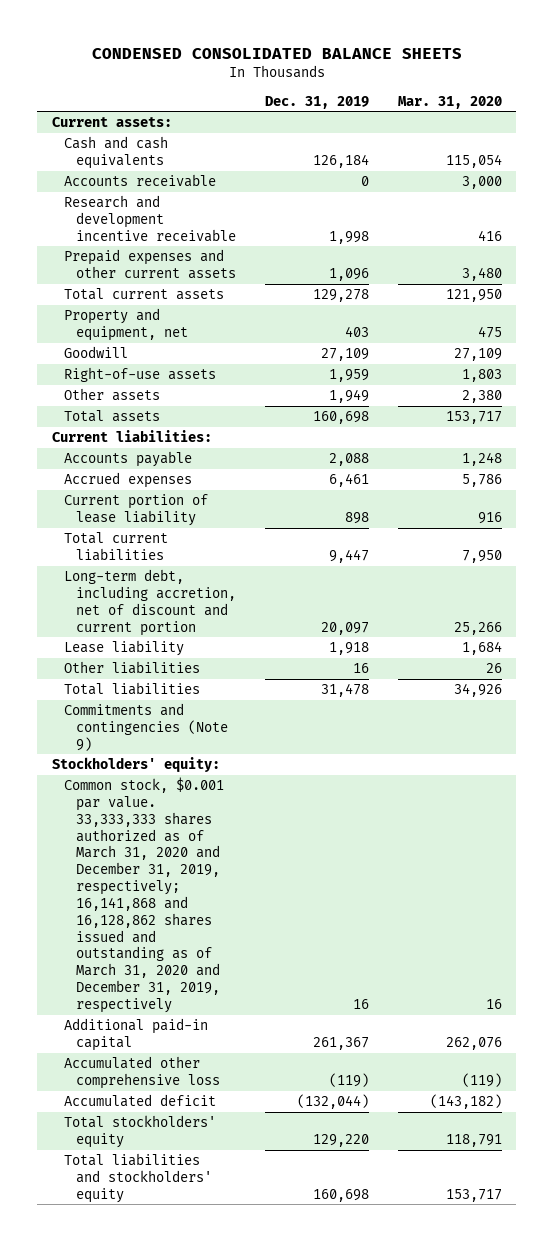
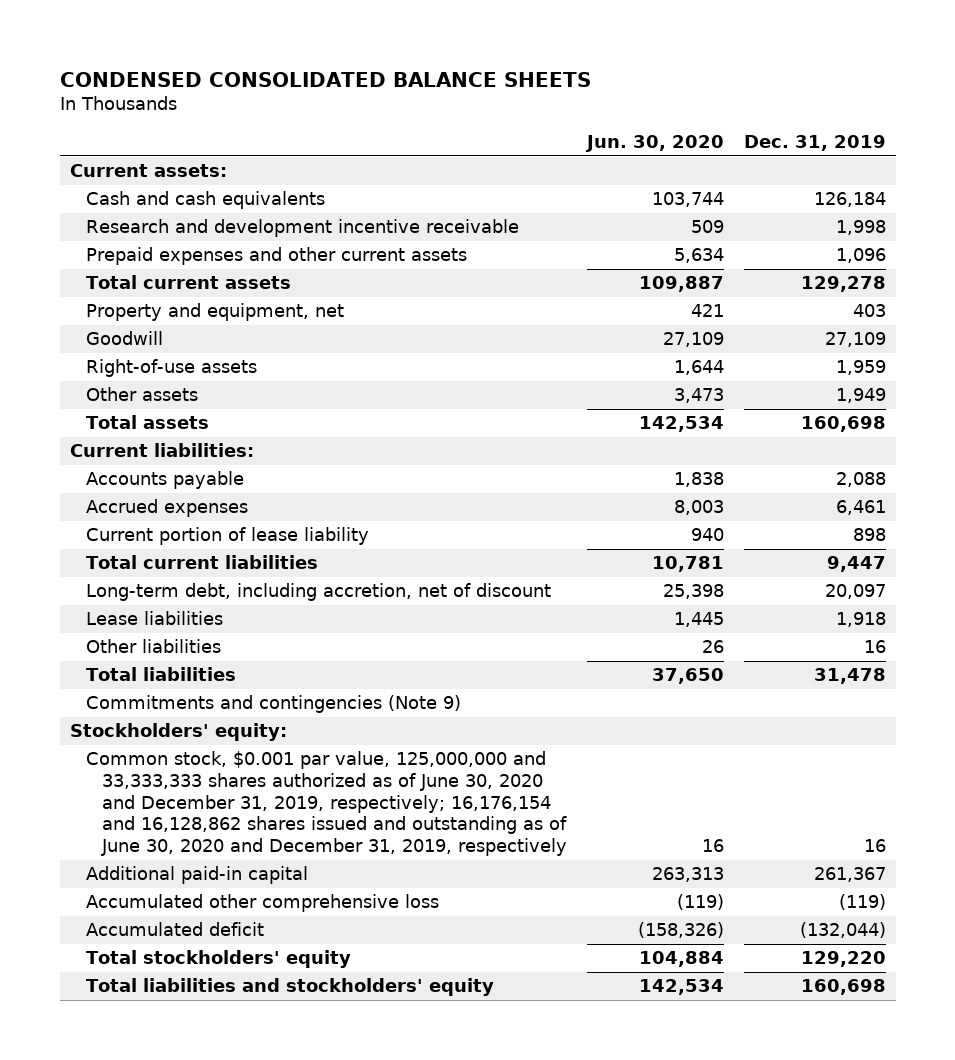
- | Dec. 31, 2019 | Mar. 31, 2020
+ | Jun. 30, 2020 | Dec. 31, 2019
- Accounts receivable | 0 | 3,000
- Long-term debt, including accretion, net of discount and current portion | 20,097 | 25,266
- Lease liability | 1,918 | 1,684
+ Long-term debt, including accretion, net of discount | 25,398 | 20,097
+ Lease liabilities | 1,445 | 1,918
- Common stock, $0.001 par value. 33,333,333 shares authorized as of March 31, 2020 and December 31, 2019, respectively; 16,141,868 and 16,128,862 shares issued and outstanding as of March 31, 2020 and December 31, 2019, respectively | 16 | 16
+ Common stock, $0.001 par value, 125,000,000 and 33,333,333 shares authorized as of June 30, 2020 and December 31, 2019, respectively; 16,176,154 and 16,128,862 shares issued and outstanding as of June 30, 2020 and December 31, 2019, respectively | 16 | 16

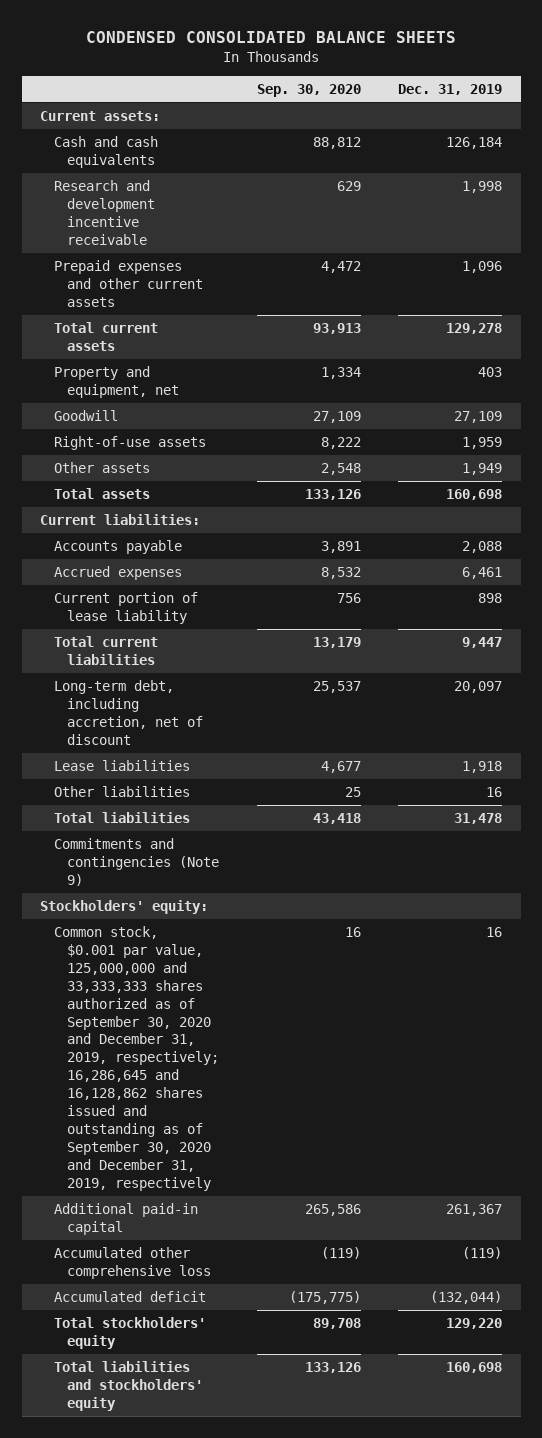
- | Jun. 30, 2020 | Dec. 31, 2019
+ | Sep. 30, 2020 | Dec. 31, 2019
- Common stock, $0.001 par value, 125,000,000 and 33,333,333 shares authorized as of June 30, 2020 and December 31, 2019, respectively; 16,176,154 and 16,128,862 shares issued and outstanding as of June 30, 2020 and December 31, 2019, respectively | 16 | 16
+ Common stock, $0.001 par value, 125,000,000 and 33,333,333 shares authorized as of September 30, 2020 and December 31, 2019, respectively; 16,286,645 and 16,128,862 shares issued and outstanding as of September 30, 2020 and December 31, 2019, respectively | 16 | 16

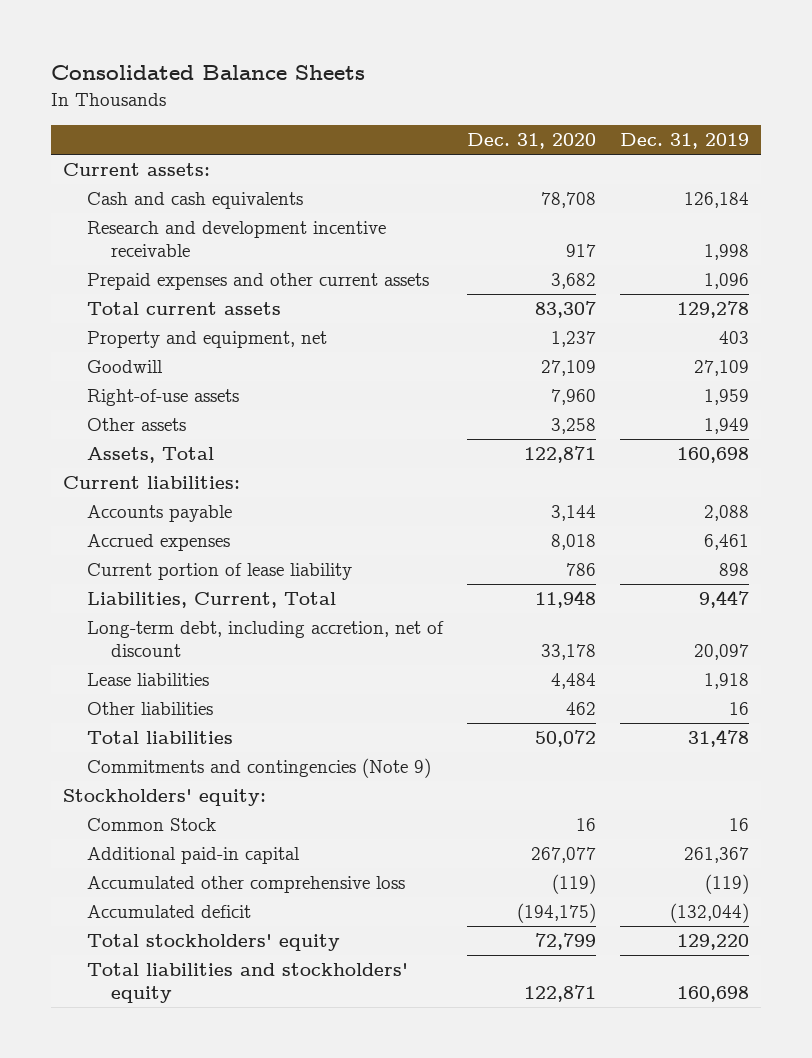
- CONDENSED CONSOLIDATED BALANCE SHEETS
+ Consolidated Balance Sheets
- | Sep. 30, 2020 | Dec. 31, 2019
+ | Dec. 31, 2020 | Dec. 31, 2019
- Total assets | 133,126 | 160,698
+ Assets, Total | 122,871 | 160,698
- Total current liabilities | 13,179 | 9,447
+ Liabilities, Current, Total | 11,948 | 9,447
- Common stock, $0.001 par value, 125,000,000 and 33,333,333 shares authorized as of September 30, 2020 and December 31, 2019, respectively; 16,286,645 and 16,128,862 shares issued and outstanding as of September 30, 2020 and December 31, 2019, respectively | 16 | 16
+ Common Stock | 16 | 16

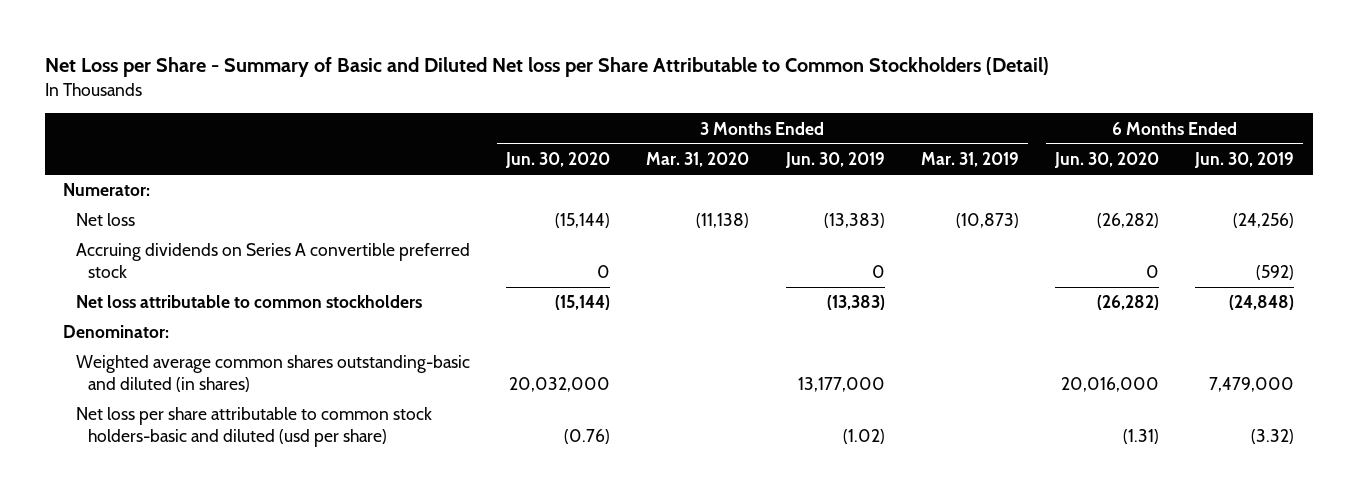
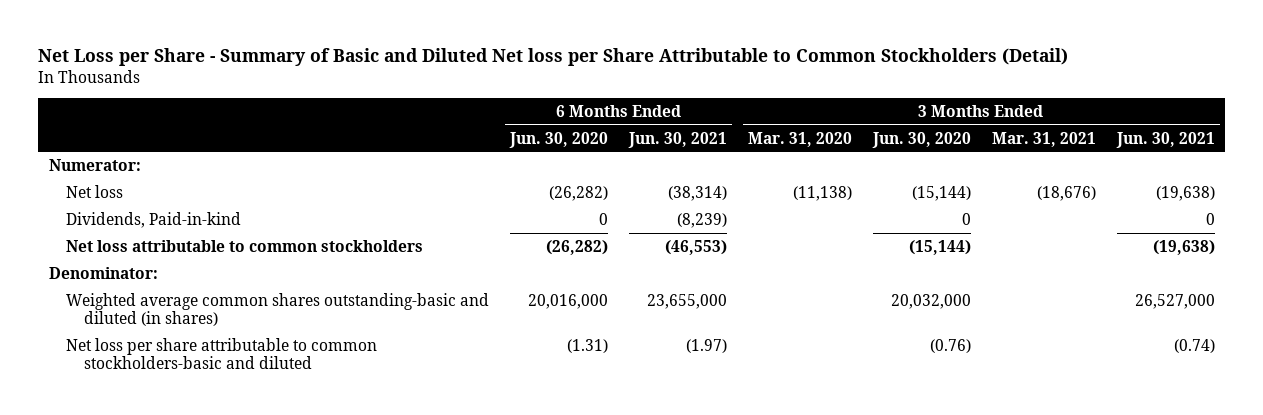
- | 3 Months Ended Jun. 30, 2020 | 3 Months Ended Mar. 31, 2020 | 3 Months Ended Jun. 30, 2019 | 3 Months Ended Mar. 31, 2019 | 6 Months Ended Jun. 30, 2020 | 6 Months Ended Jun. 30, 2019
+ | 6 Months Ended Jun. 30, 2020 | 6 Months Ended Jun. 30, 2021 | 3 Months Ended Mar. 31, 2020 | 3 Months Ended Jun. 30, 2020 | 3 Months Ended Mar. 31, 2021 | 3 Months Ended Jun. 30, 2021
- Accruing dividends on Series A convertible preferred stock | 0 | | 0 | | 0 | (592)
+ Dividends, Paid-in-kind | 0 | (8,239) | | 0 | | 0
- Net loss per share attributable to common stock holders-basic and diluted (usd per share) | (0.76) | | (1.02) | | (1.31) | (3.32)
+ Net loss per share attributable to common stockholders-basic and diluted | (1.31) | (1.97) | | (0.76) | | (0.74)

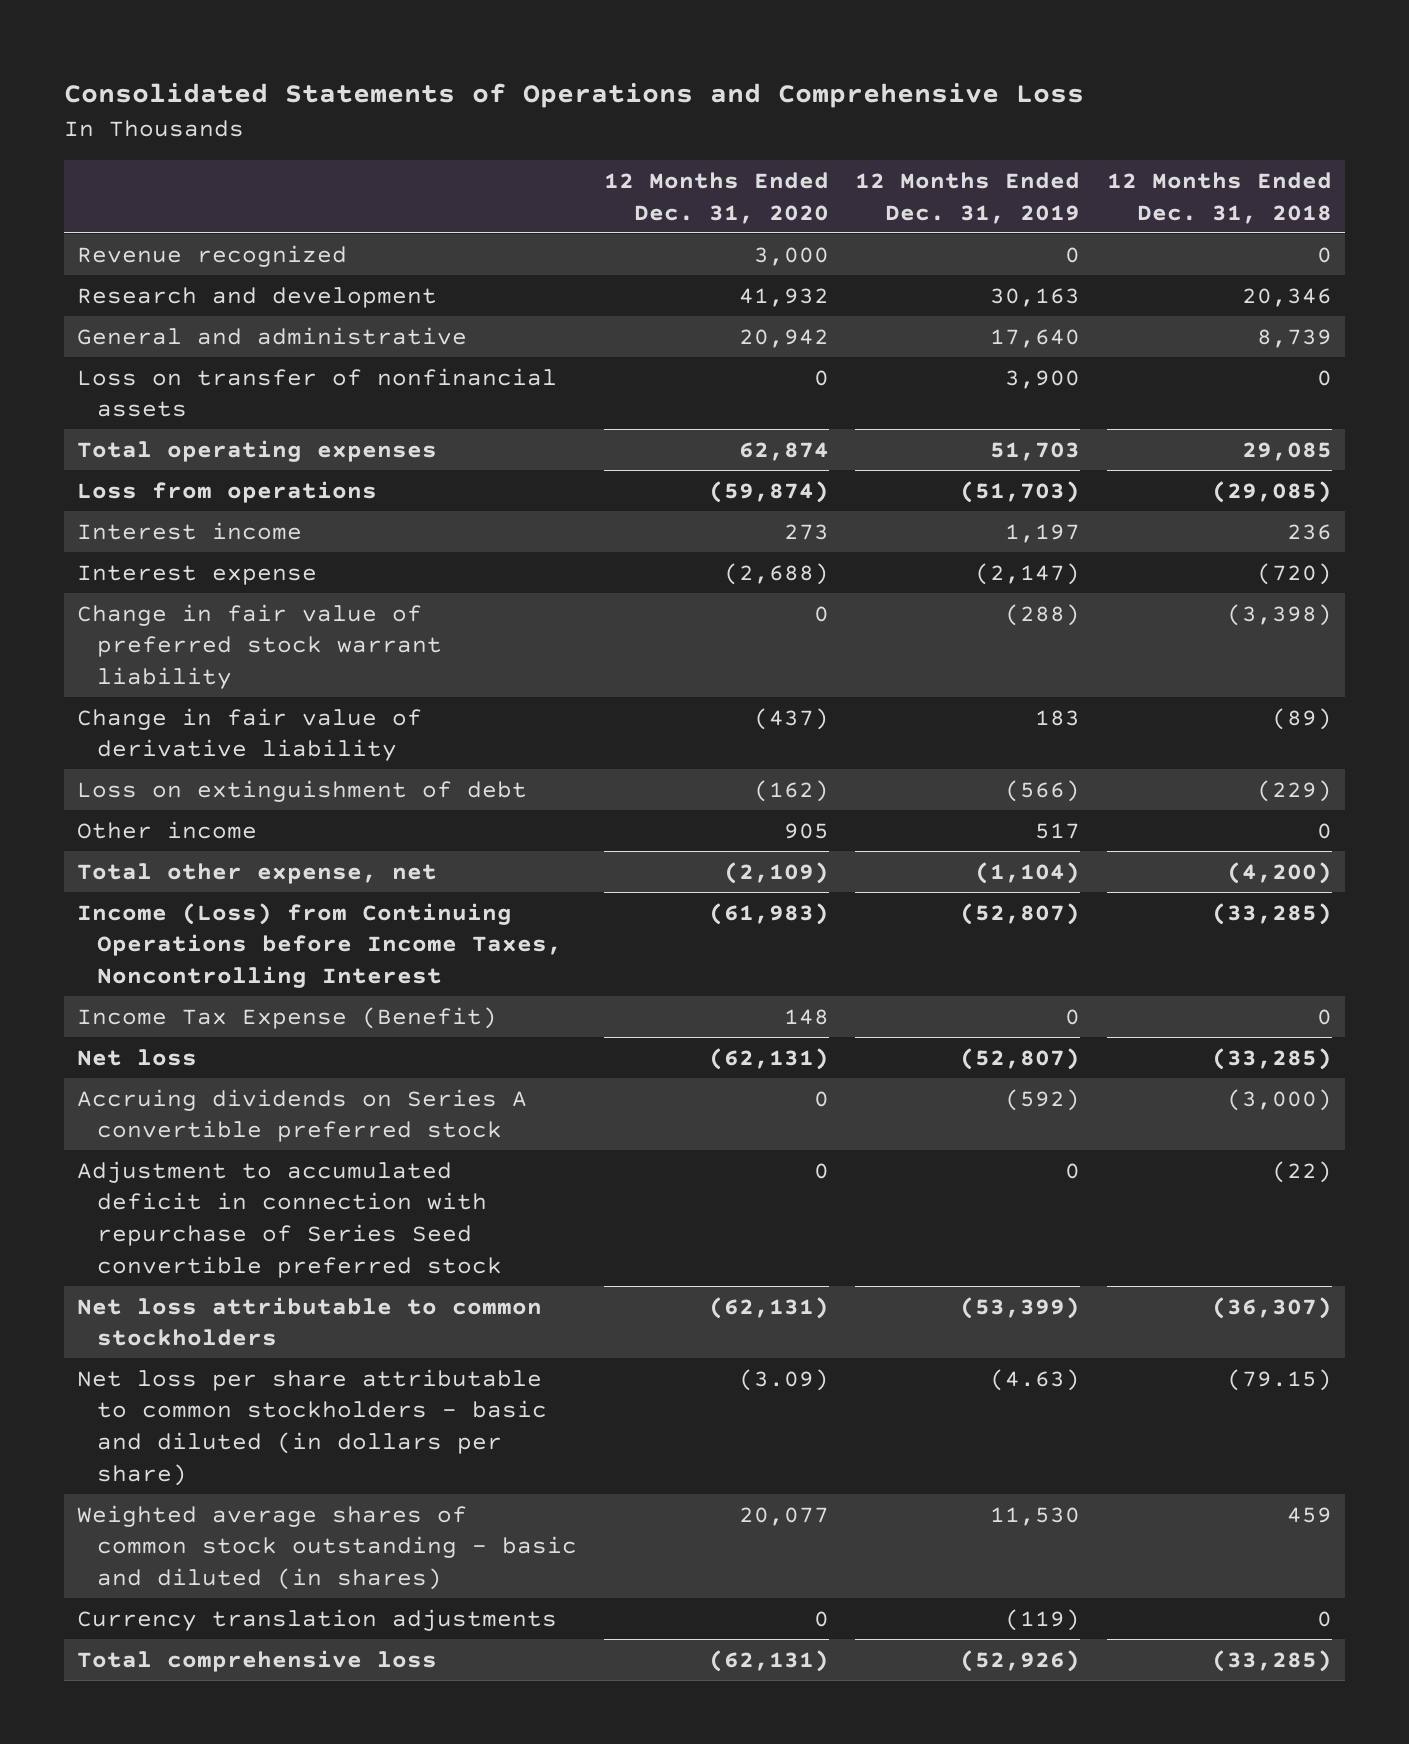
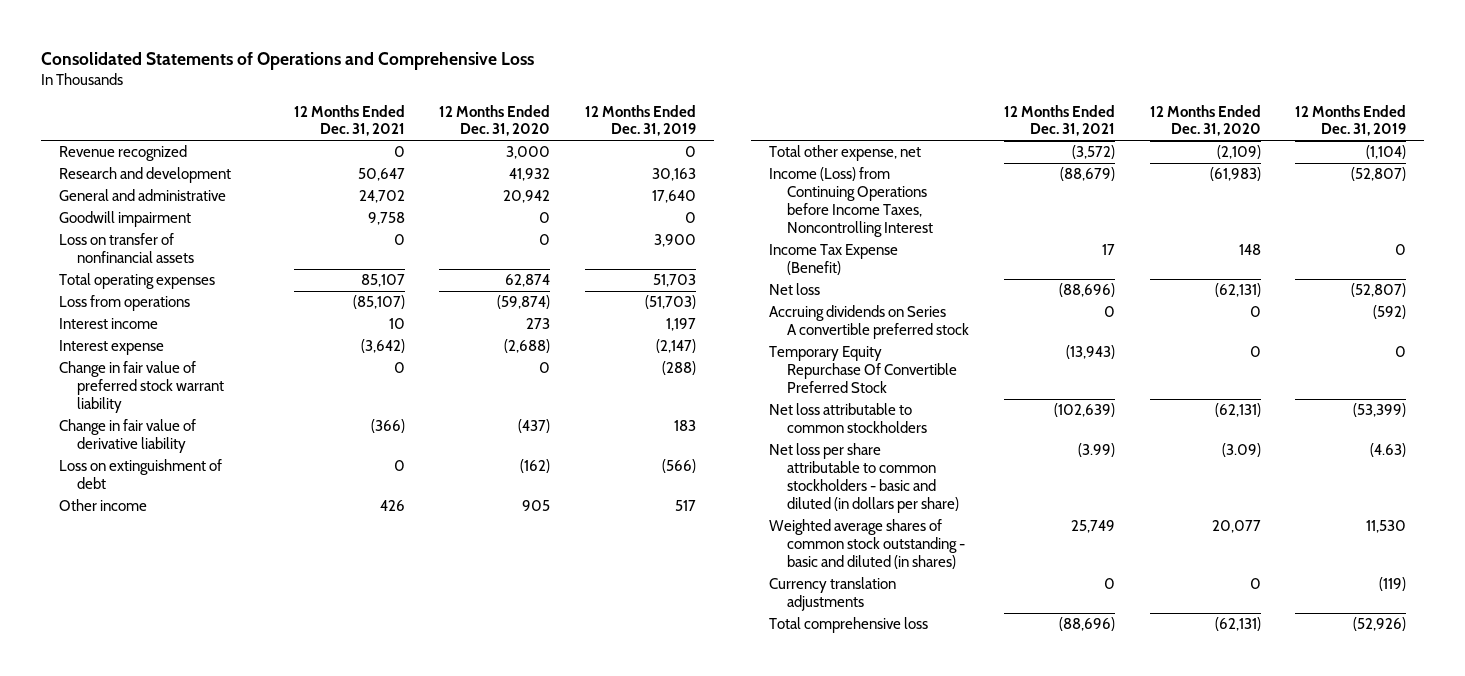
- | 12 Months Ended Dec. 31, 2020 | 12 Months Ended Dec. 31, 2019 | 12 Months Ended Dec. 31, 2018
+ | 12 Months Ended Dec. 31, 2021 | 12 Months Ended Dec. 31, 2020 | 12 Months Ended Dec. 31, 2019
+ Goodwill impairment | 9,758 | 0 | 0
- Adjustment to accumulated deficit in connection with repurchase of Series Seed convertible preferred stock | 0 | 0 | (22)
+ Temporary Equity Repurchase Of Convertible Preferred Stock | (13,943) | 0 | 0

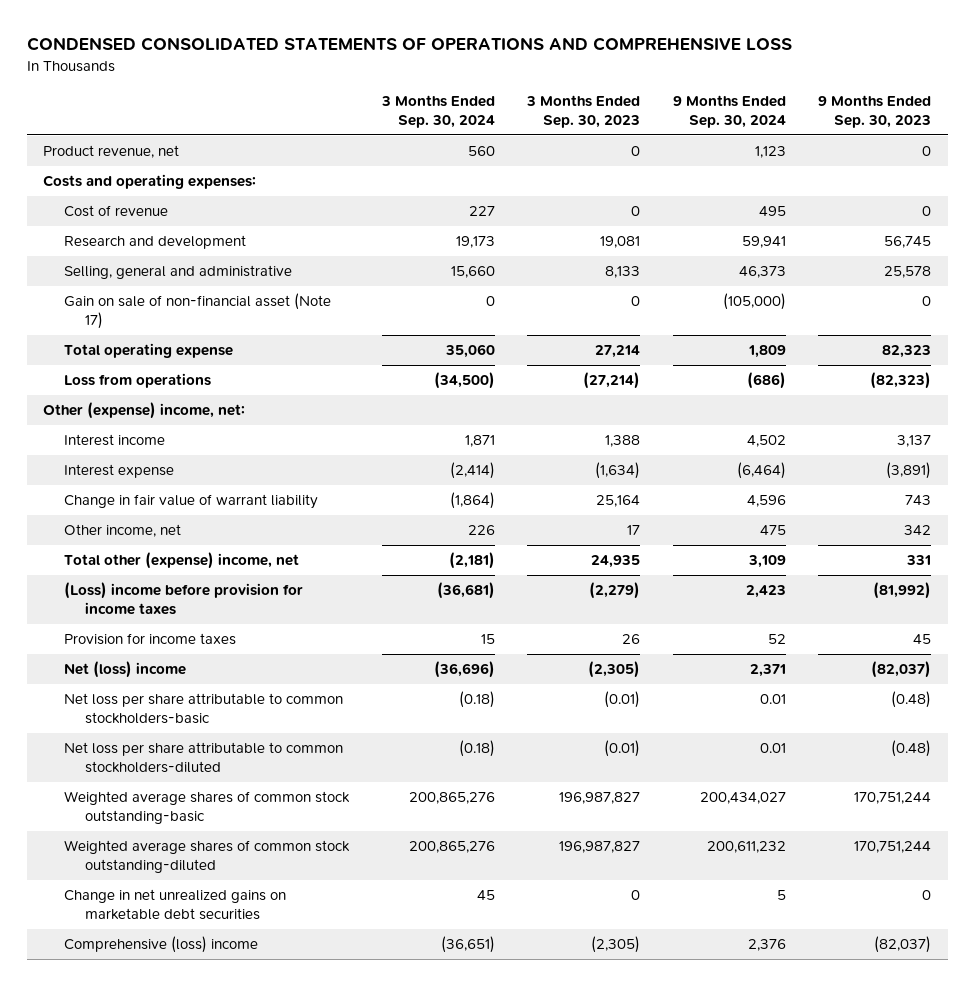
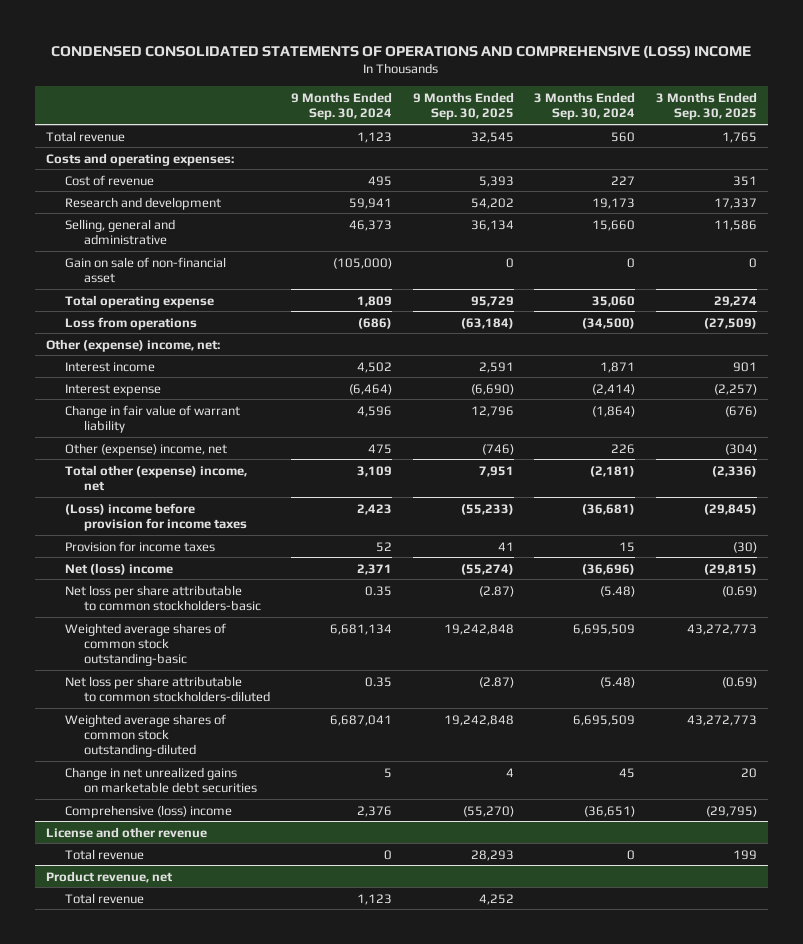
- CONDENSED CONSOLIDATED STATEMENTS OF OPERATIONS AND COMPREHENSIVE LOSS
+ CONDENSED CONSOLIDATED STATEMENTS OF OPERATIONS AND COMPREHENSIVE (LOSS) INCOME
- | 3 Months Ended Sep. 30, 2024 | 3 Months Ended Sep. 30, 2023 | 9 Months Ended Sep. 30, 2024 | 9 Months Ended Sep. 30, 2023
+ | 9 Months Ended Sep. 30, 2024 | 9 Months Ended Sep. 30, 2025 | 3 Months Ended Sep. 30, 2024 | 3 Months Ended Sep. 30, 2025
- Product revenue, net | 560 | 0 | 1,123 | 0
+ Total revenue | 1,123 | 32,545 | 560 | 1,765
- Gain on sale of non-financial asset (Note 17) | 0 | 0 | (105,000) | 0
+ Gain on sale of non-financial asset | (105,000) | 0 | 0 | 0
- Other income, net | 226 | 17 | 475 | 342
+ Other (expense) income, net | 475 | (746) | 226 | (304)
- Net loss per share attributable to common stockholders-basic | (0.18) | (0.01) | 0.01 | (0.48)
- Net loss per share attributable to common stockholders-diluted | (0.18) | (0.01) | 0.01 | (0.48)
- Weighted average shares of common stock outstanding-basic | 200,865,276 | 196,987,827 | 200,434,027 | 170,751,244
- Weighted average shares of common stock outstanding-diluted | 200,865,276 | 196,987,827 | 200,611,232 | 170,751,244
+ Net loss per share attributable to common stockholders-basic | 0.35 | (2.87) | (5.48) | (0.69)
+ Weighted average shares of common stock outstanding-basic | 6,681,134 | 19,242,848 | 6,695,509 | 43,272,773
+ Net loss per share attributable to common stockholders-diluted | 0.35 | (2.87) | (5.48) | (0.69)
+ Weighted average shares of common stock outstanding-diluted | 6,687,041 | 19,242,848 | 6,695,509 | 43,272,773
+ License and other revenue
+ Total revenue | 0 | 28,293 | 0 | 199
+ Product revenue, net
+ Total revenue | 1,123 | 4,252 | |

